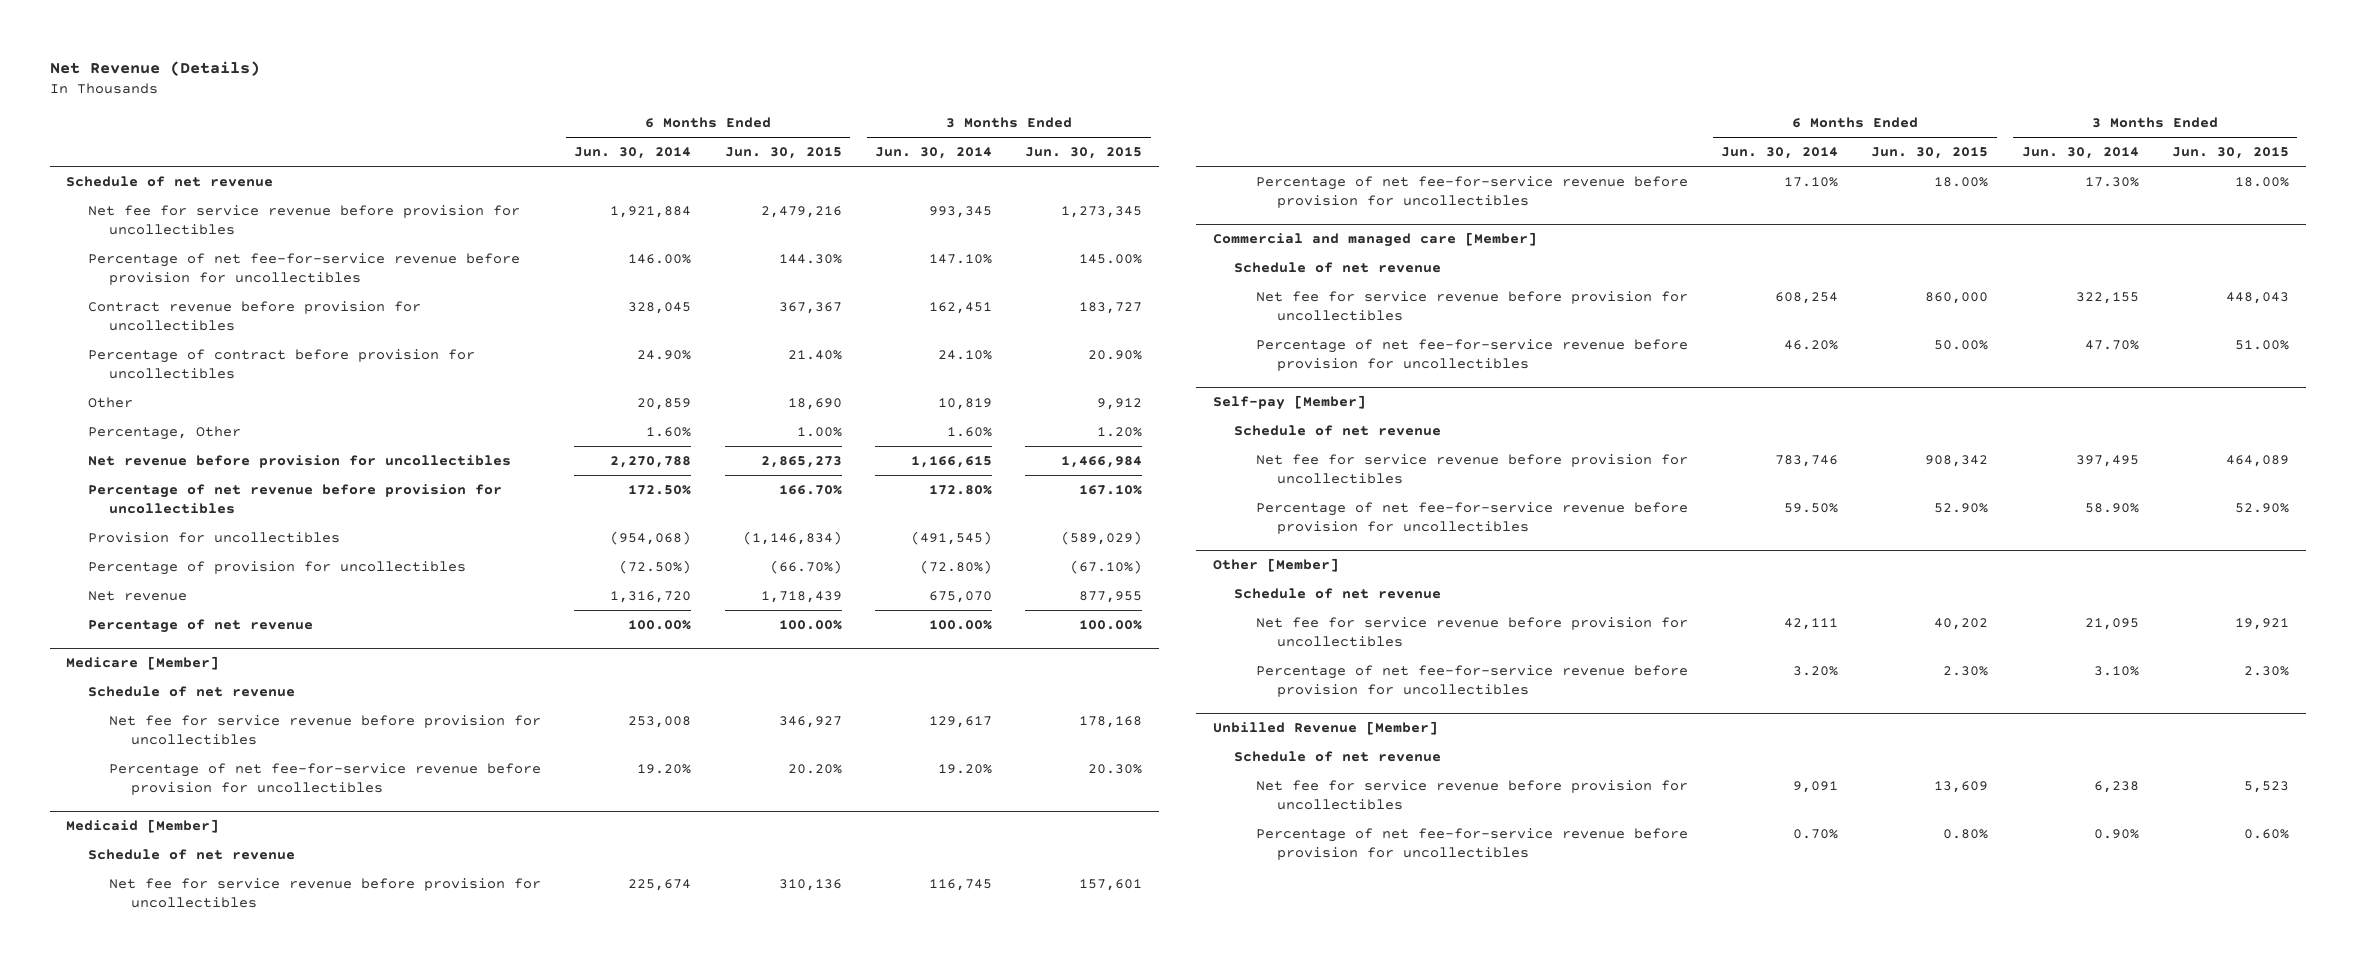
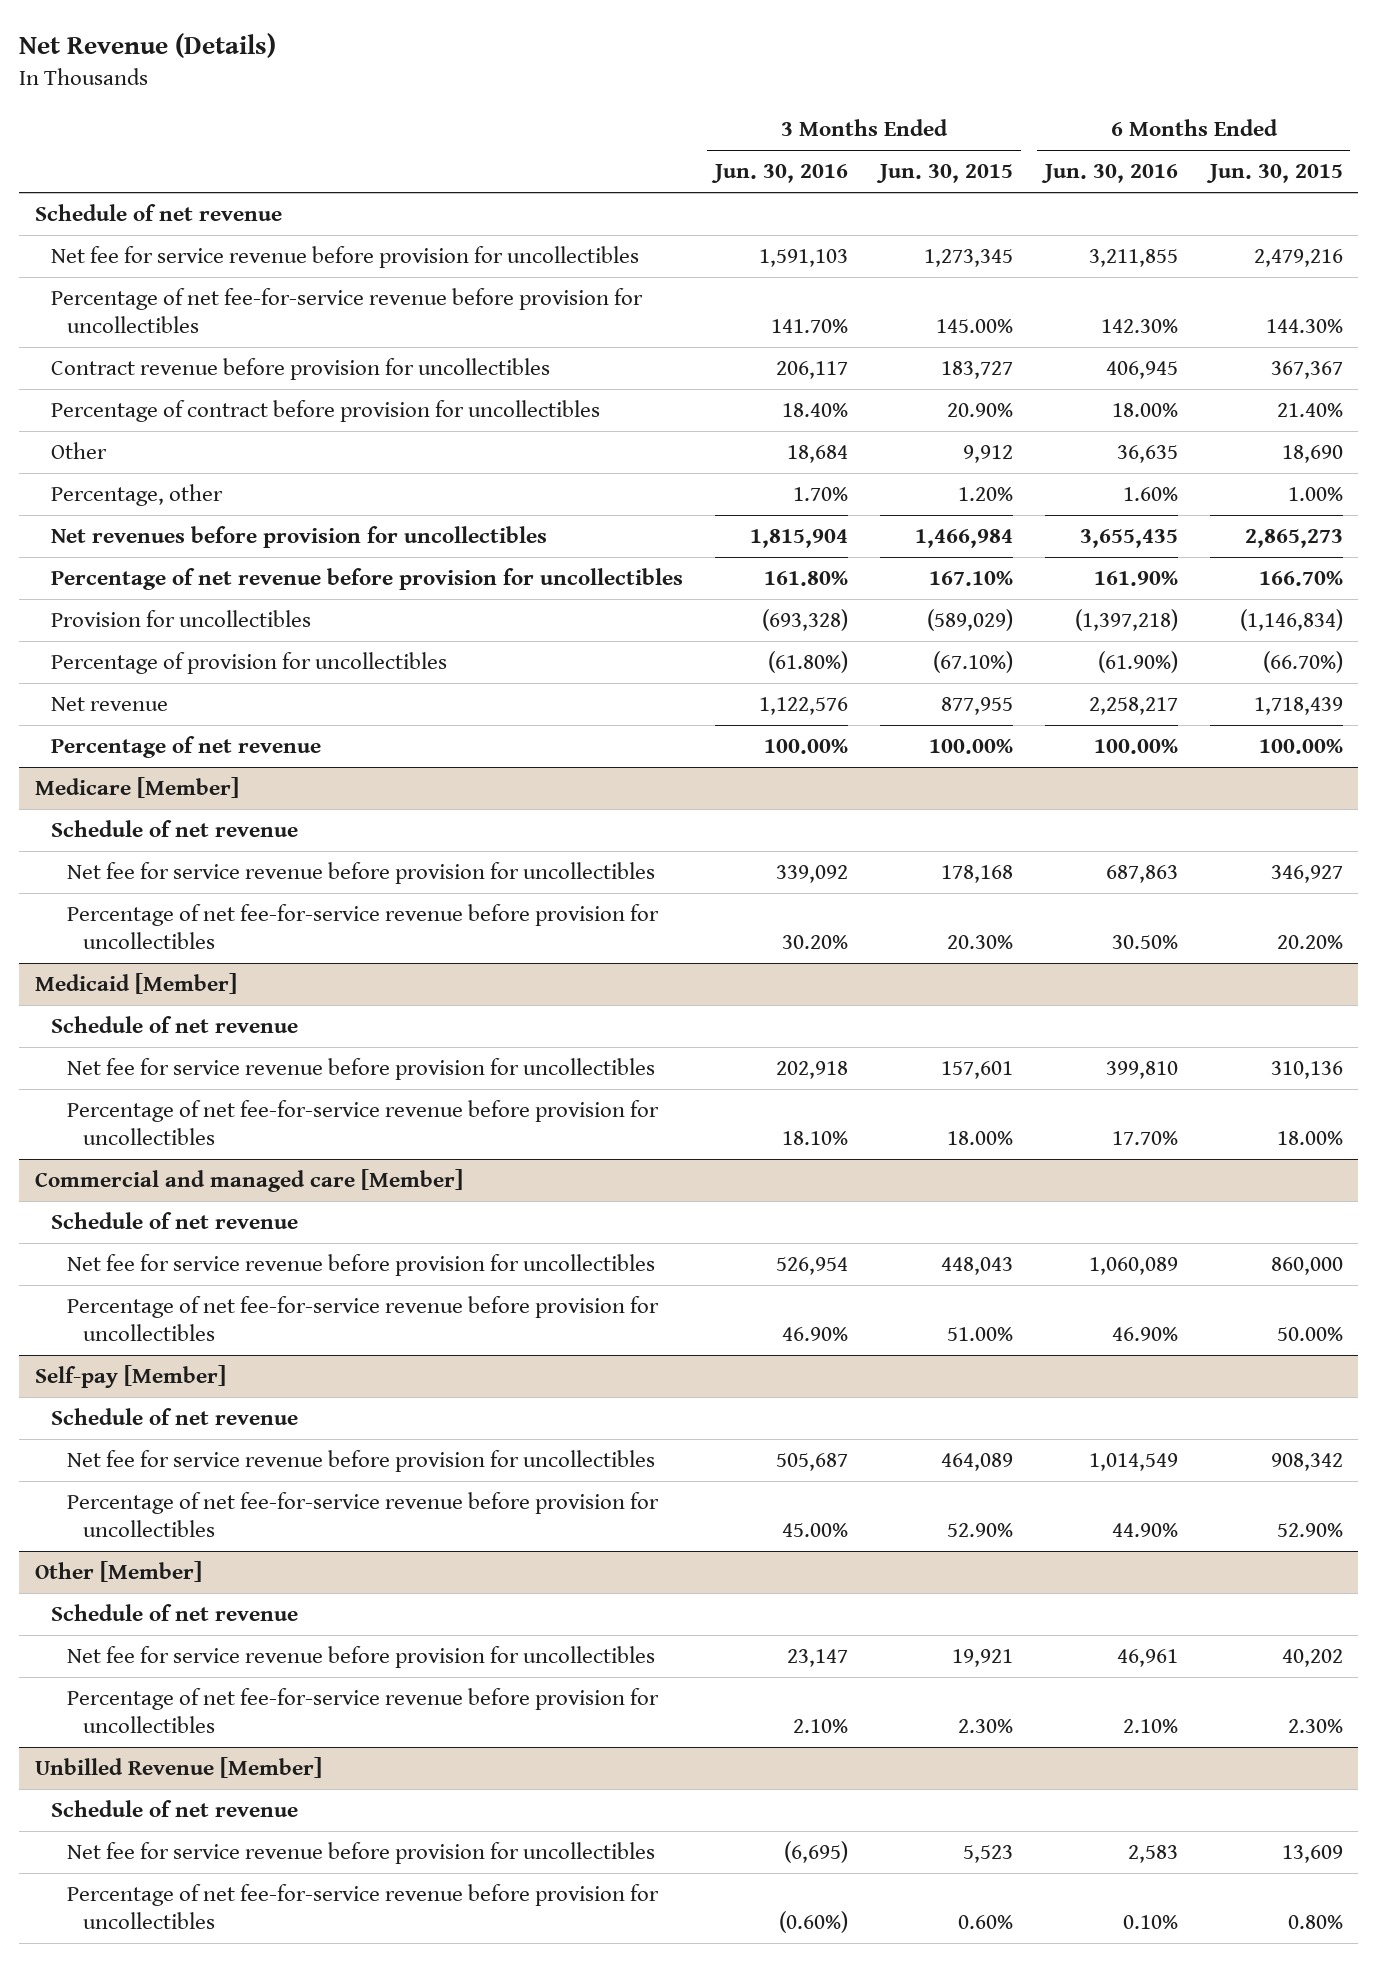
- | 6 Months Ended Jun. 30, 2014 | 6 Months Ended Jun. 30, 2015 | 3 Months Ended Jun. 30, 2014 | 3 Months Ended Jun. 30, 2015
+ | 3 Months Ended Jun. 30, 2016 | 3 Months Ended Jun. 30, 2015 | 6 Months Ended Jun. 30, 2016 | 6 Months Ended Jun. 30, 2015
- Percentage, Other | 1.60% | 1.00% | 1.60% | 1.20%
- Net revenue before provision for uncollectibles | 2,270,788 | 2,865,273 | 1,166,615 | 1,466,984
+ Percentage, other | 1.70% | 1.20% | 1.60% | 1.00%
+ Net revenues before provision for uncollectibles | 1,815,904 | 1,466,984 | 3,655,435 | 2,865,273

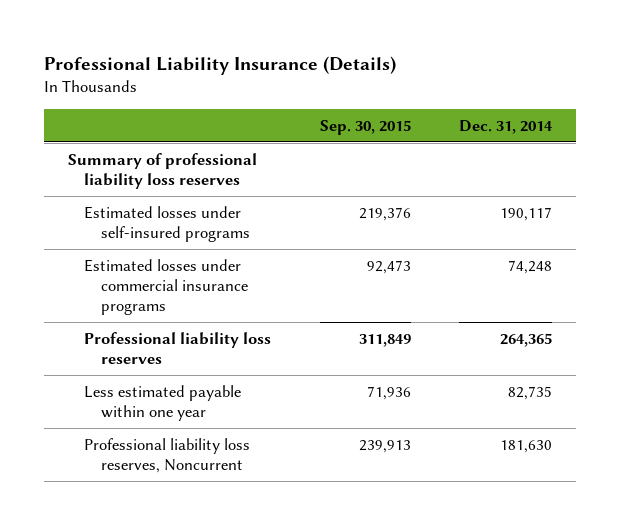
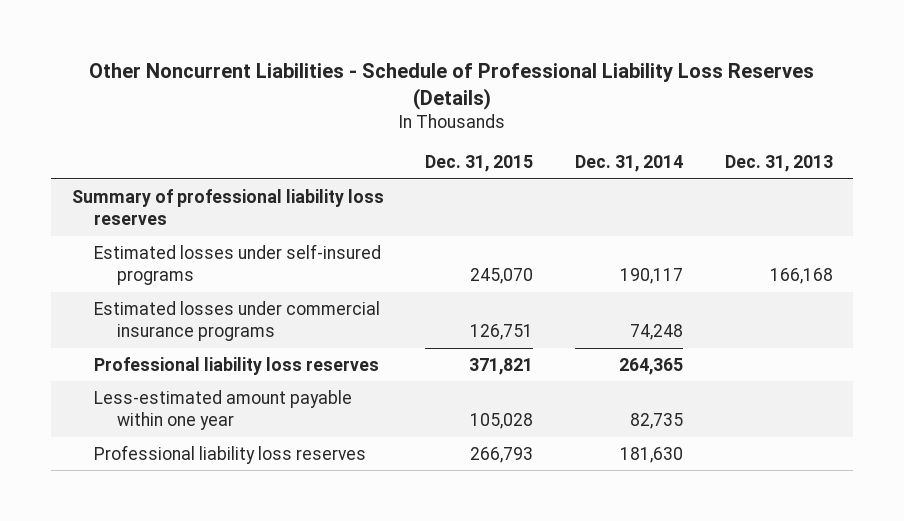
- Professional Liability Insurance (Details)
+ Other Noncurrent Liabilities - Schedule of Professional Liability Loss Reserves (Details)
- | Sep. 30, 2015 | Dec. 31, 2014
+ | Dec. 31, 2015 | Dec. 31, 2014 | Dec. 31, 2013
- Less estimated payable within one year | 71,936 | 82,735
- Professional liability loss reserves, Noncurrent | 239,913 | 181,630
+ Less-estimated amount payable within one year | 105,028 | 82,735 |
+ Professional liability loss reserves | 266,793 | 181,630 |

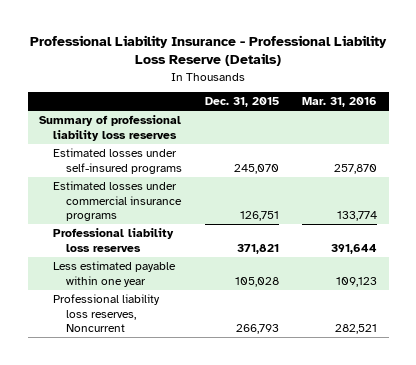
- Other Noncurrent Liabilities - Schedule of Professional Liability Loss Reserves (Details)
+ Professional Liability Insurance - Professional Liability Loss Reserve (Details)
- | Dec. 31, 2015 | Dec. 31, 2014 | Dec. 31, 2013
+ | Dec. 31, 2015 | Mar. 31, 2016
- Less-estimated amount payable within one year | 105,028 | 82,735 |
- Professional liability loss reserves | 266,793 | 181,630 |
+ Less estimated payable within one year | 105,028 | 109,123
+ Professional liability loss reserves, Noncurrent | 266,793 | 282,521

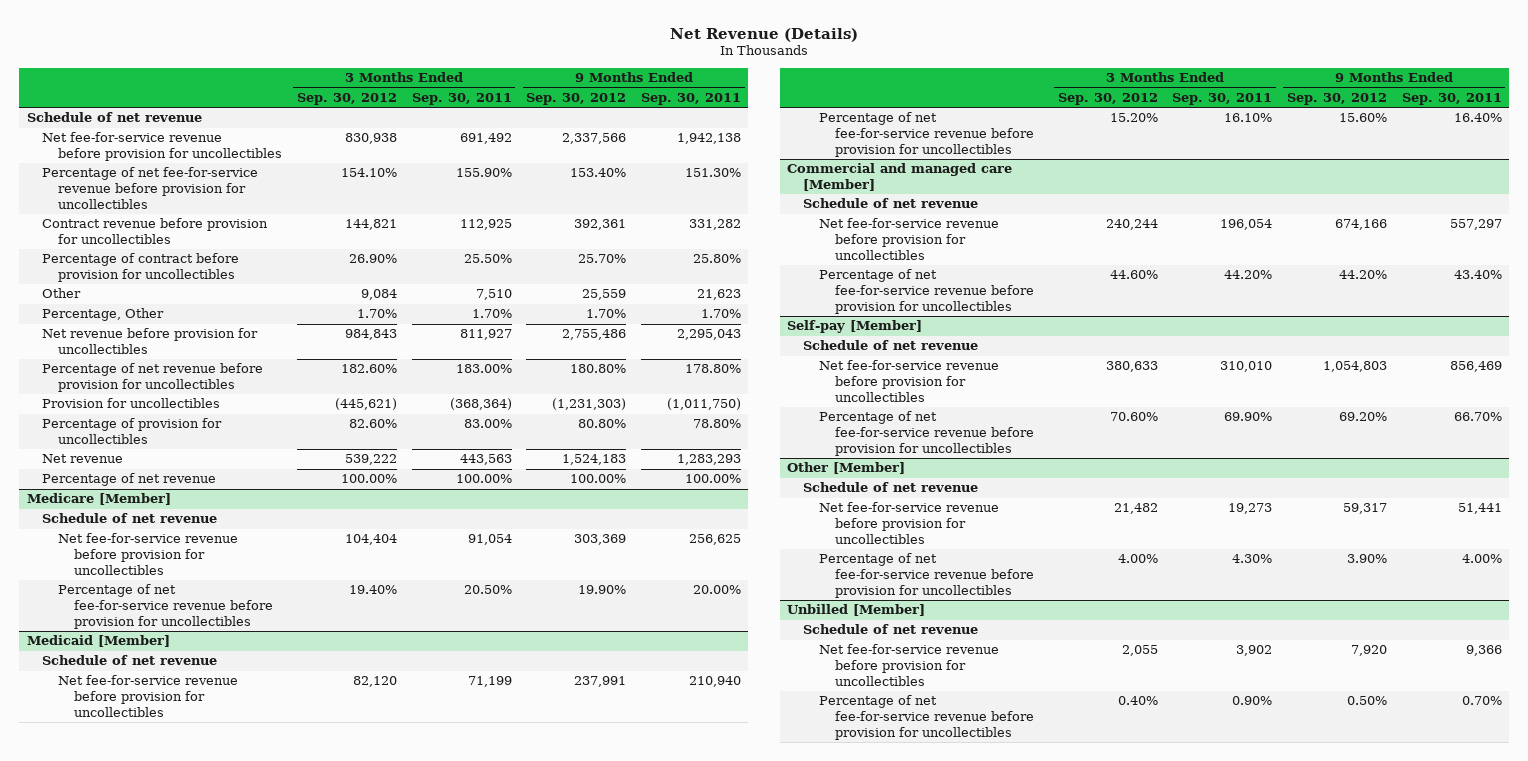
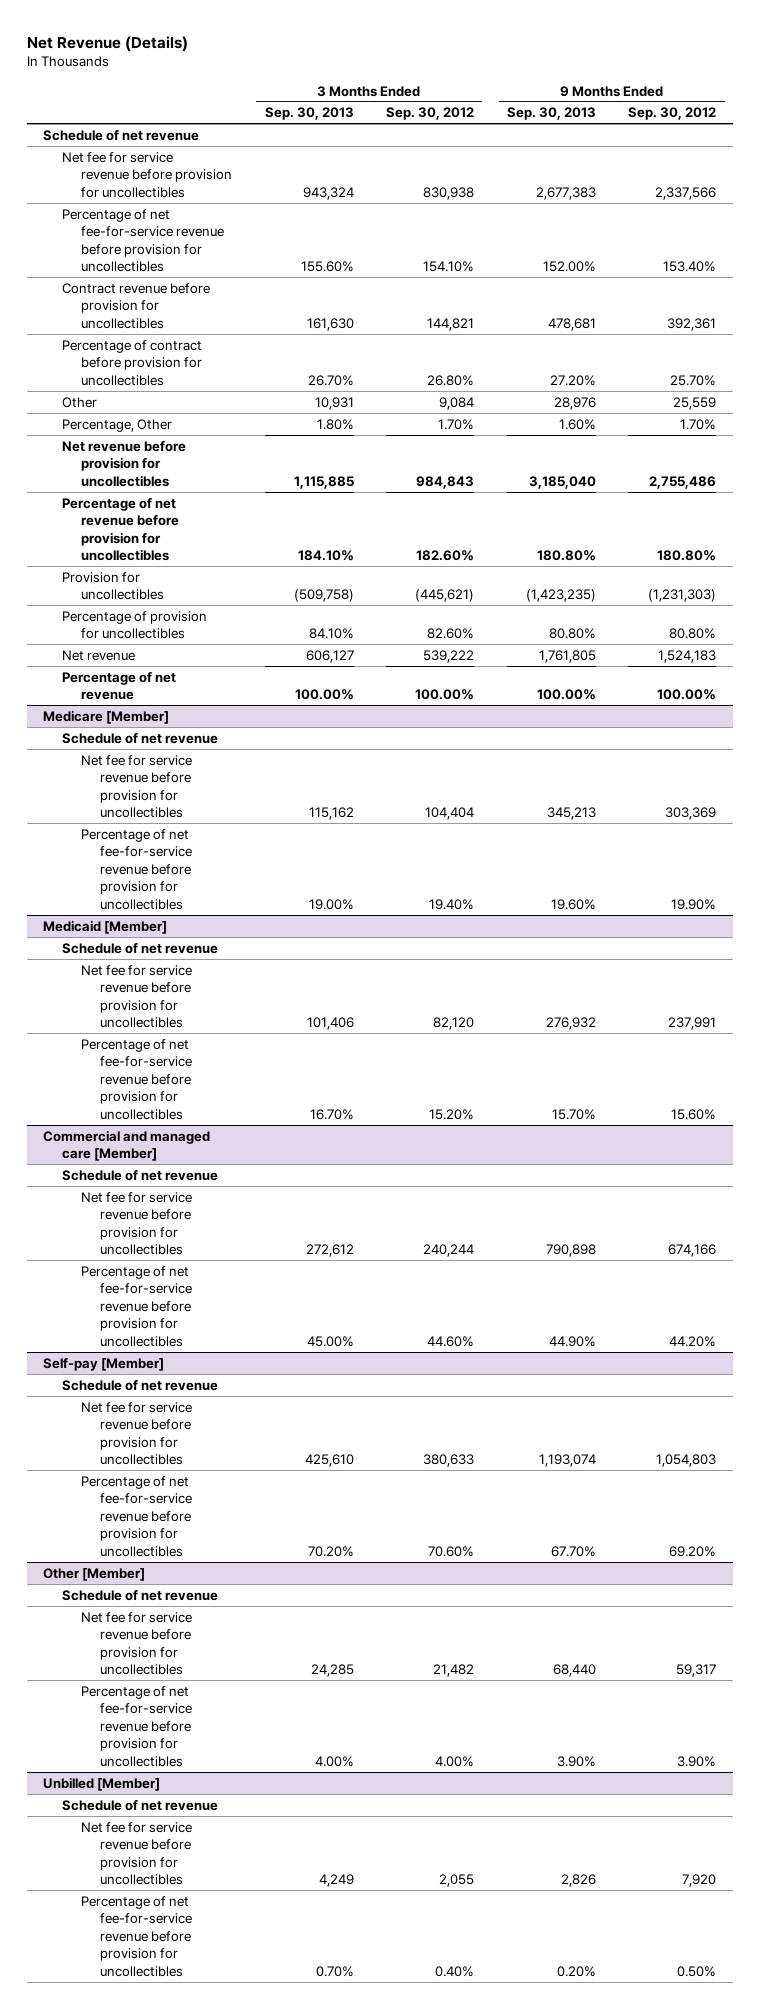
- | 3 Months Ended Sep. 30, 2012 | 3 Months Ended Sep. 30, 2011 | 9 Months Ended Sep. 30, 2012 | 9 Months Ended Sep. 30, 2011
+ | 3 Months Ended Sep. 30, 2013 | 3 Months Ended Sep. 30, 2012 | 9 Months Ended Sep. 30, 2013 | 9 Months Ended Sep. 30, 2012
- Net fee-for-service revenue before provision for uncollectibles | 830,938 | 691,492 | 2,337,566 | 1,942,138
+ Net fee for service revenue before provision for uncollectibles | 943,324 | 830,938 | 2,677,383 | 2,337,566
- Percentage of contract before provision for uncollectibles | 26.90% | 25.50% | 25.70% | 25.80%
+ Percentage of contract before provision for uncollectibles | 26.70% | 26.80% | 27.20% | 25.70%
@ Medicare [Member]
- Net fee-for-service revenue before provision for uncollectibles | 104,404 | 91,054 | 303,369 | 256,625
+ Net fee for service revenue before provision for uncollectibles | 115,162 | 104,404 | 345,213 | 303,369
@ Medicaid [Member]
- Net fee-for-service revenue before provision for uncollectibles | 82,120 | 71,199 | 237,991 | 210,940
+ Net fee for service revenue before provision for uncollectibles | 101,406 | 82,120 | 276,932 | 237,991
@ Commercial and managed care [Member]
- Net fee-for-service revenue before provision for uncollectibles | 240,244 | 196,054 | 674,166 | 557,297
+ Net fee for service revenue before provision for uncollectibles | 272,612 | 240,244 | 790,898 | 674,166
@ Self-pay [Member]
- Net fee-for-service revenue before provision for uncollectibles | 380,633 | 310,010 | 1,054,803 | 856,469
+ Net fee for service revenue before provision for uncollectibles | 425,610 | 380,633 | 1,193,074 | 1,054,803
@ Other [Member]
- Net fee-for-service revenue before provision for uncollectibles | 21,482 | 19,273 | 59,317 | 51,441
+ Net fee for service revenue before provision for uncollectibles | 24,285 | 21,482 | 68,440 | 59,317
@ Unbilled [Member]
- Net fee-for-service revenue before provision for uncollectibles | 2,055 | 3,902 | 7,920 | 9,366
+ Net fee for service revenue before provision for uncollectibles | 4,249 | 2,055 | 2,826 | 7,920

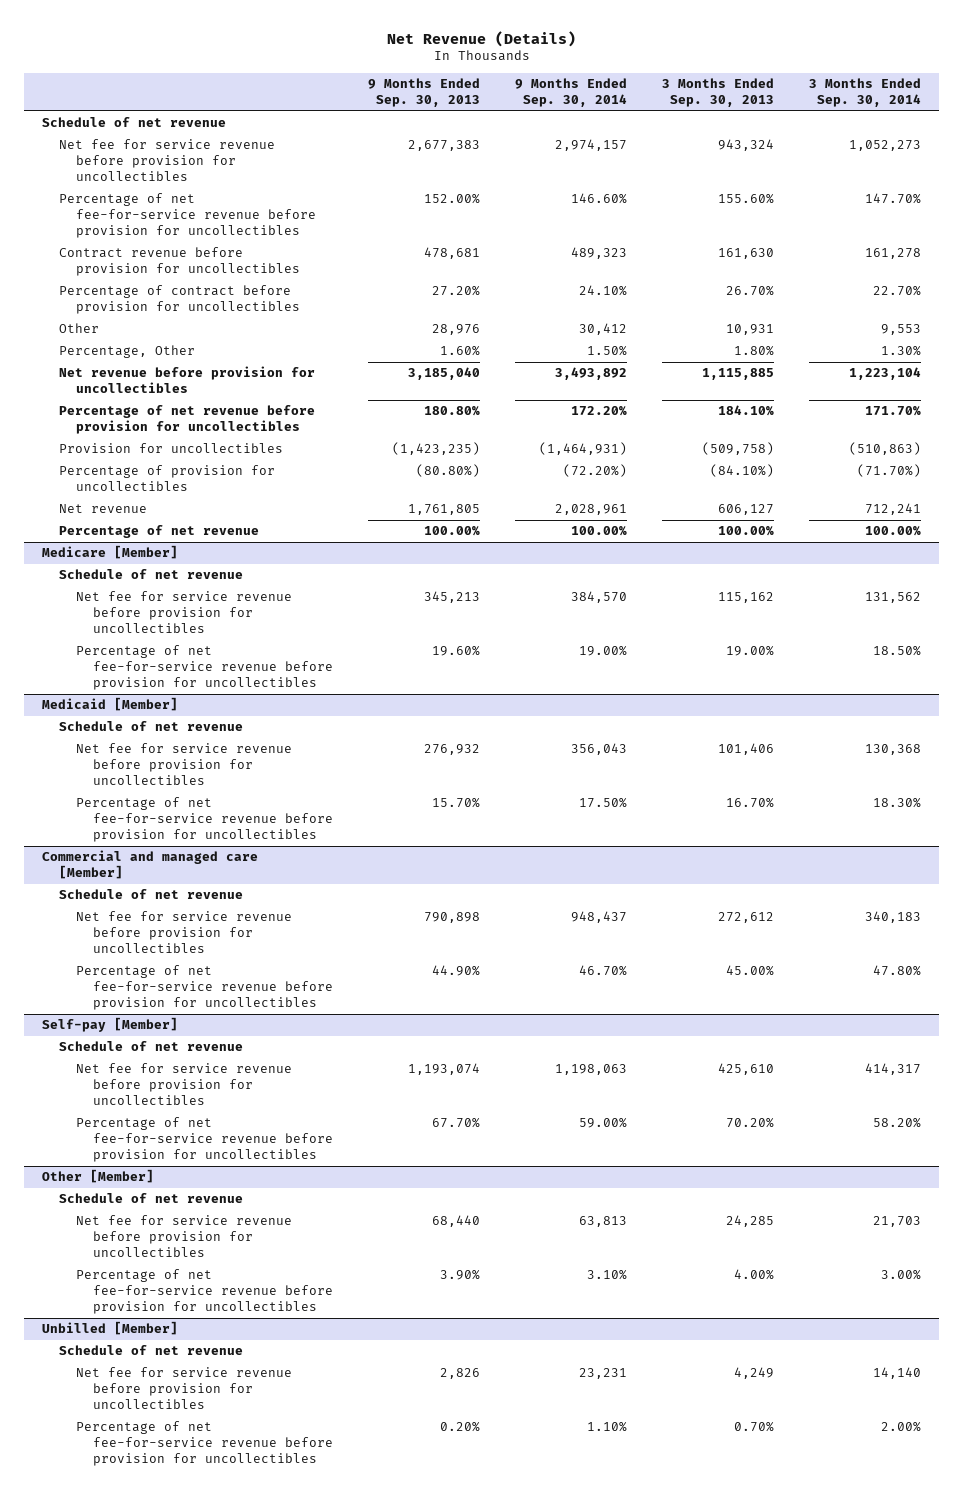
- | 3 Months Ended Sep. 30, 2013 | 3 Months Ended Sep. 30, 2012 | 9 Months Ended Sep. 30, 2013 | 9 Months Ended Sep. 30, 2012
+ | 9 Months Ended Sep. 30, 2013 | 9 Months Ended Sep. 30, 2014 | 3 Months Ended Sep. 30, 2013 | 3 Months Ended Sep. 30, 2014
- Percentage of provision for uncollectibles | 84.10% | 82.60% | 80.80% | 80.80%
+ Percentage of provision for uncollectibles | (80.80%) | (72.20%) | (84.10%) | (71.70%)

